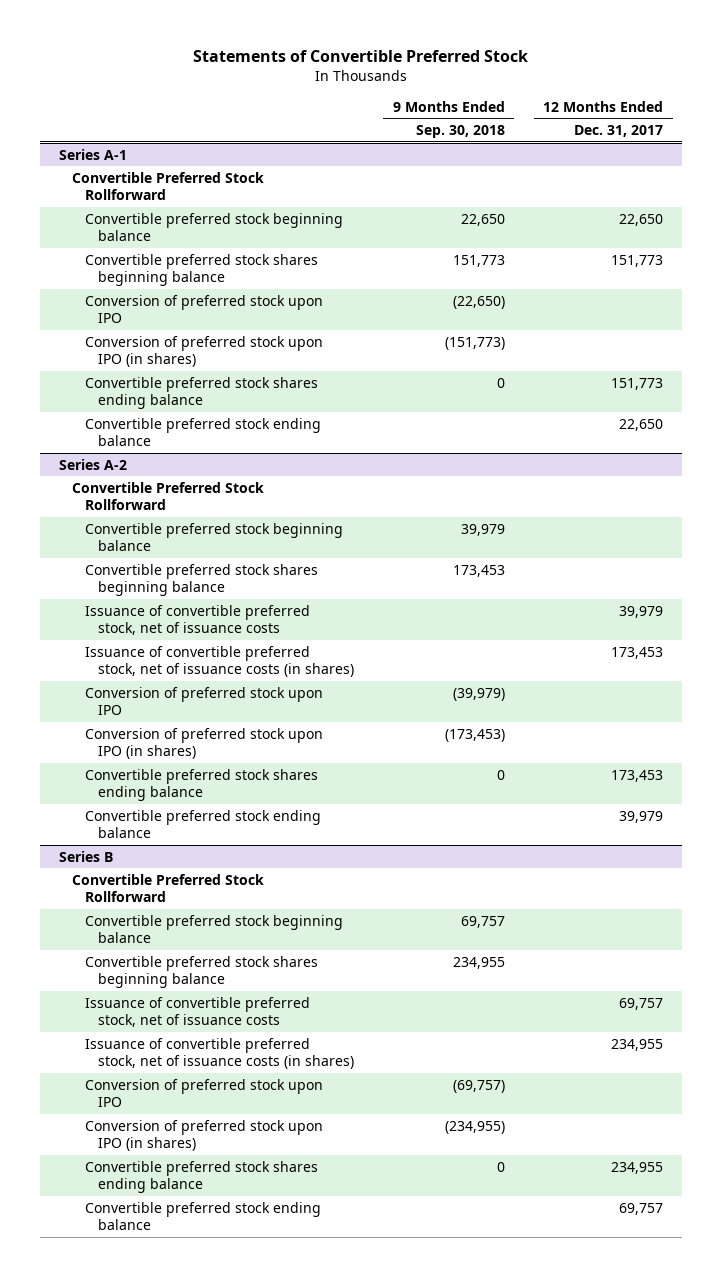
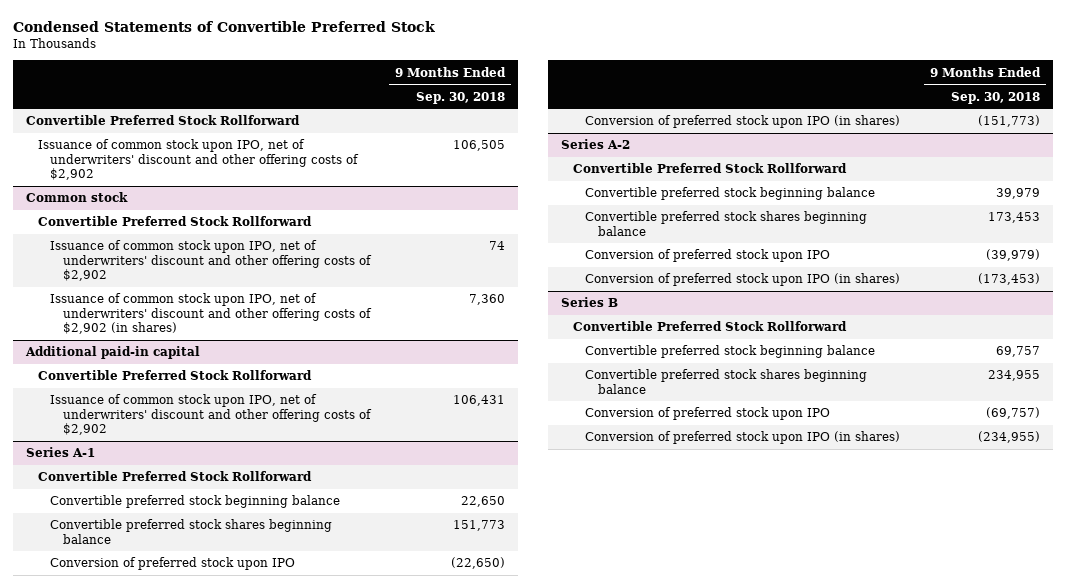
- Statements of Convertible Preferred Stock
+ Condensed Statements of Convertible Preferred Stock
- | 9 Months Ended Sep. 30, 2018 | 12 Months Ended Dec. 31, 2017
+ | 9 Months Ended Sep. 30, 2018
+ Convertible Preferred Stock Rollforward
+ Issuance of common stock upon IPO, net of underwriters' discount and other offering costs of $2,902 | 106,505
+ Common stock
+ Convertible Preferred Stock Rollforward
+ Issuance of common stock upon IPO, net of underwriters' discount and other offering costs of $2,902 | 74
+ Issuance of common stock upon IPO, net of underwriters' discount and other offering costs of $2,902 (in shares) | 7,360
+ Additional paid-in capital
+ Convertible Preferred Stock Rollforward
+ Issuance of common stock upon IPO, net of underwriters' discount and other offering costs of $2,902 | 106,431
@ Series A-1
- Convertible preferred stock shares ending balance | 0 | 151,773
- Convertible preferred stock ending balance | | 22,650
@ Series A-2
- Issuance of convertible preferred stock, net of issuance costs | | 39,979
- Issuance of convertible preferred stock, net of issuance costs (in shares) | | 173,453
- Convertible preferred stock shares ending balance | 0 | 173,453
- Convertible preferred stock ending balance | | 39,979
@ Series B
- Issuance of convertible preferred stock, net of issuance costs | | 69,757
- Issuance of convertible preferred stock, net of issuance costs (in shares) | | 234,955
- Convertible preferred stock shares ending balance | 0 | 234,955
- Convertible preferred stock ending balance | | 69,757

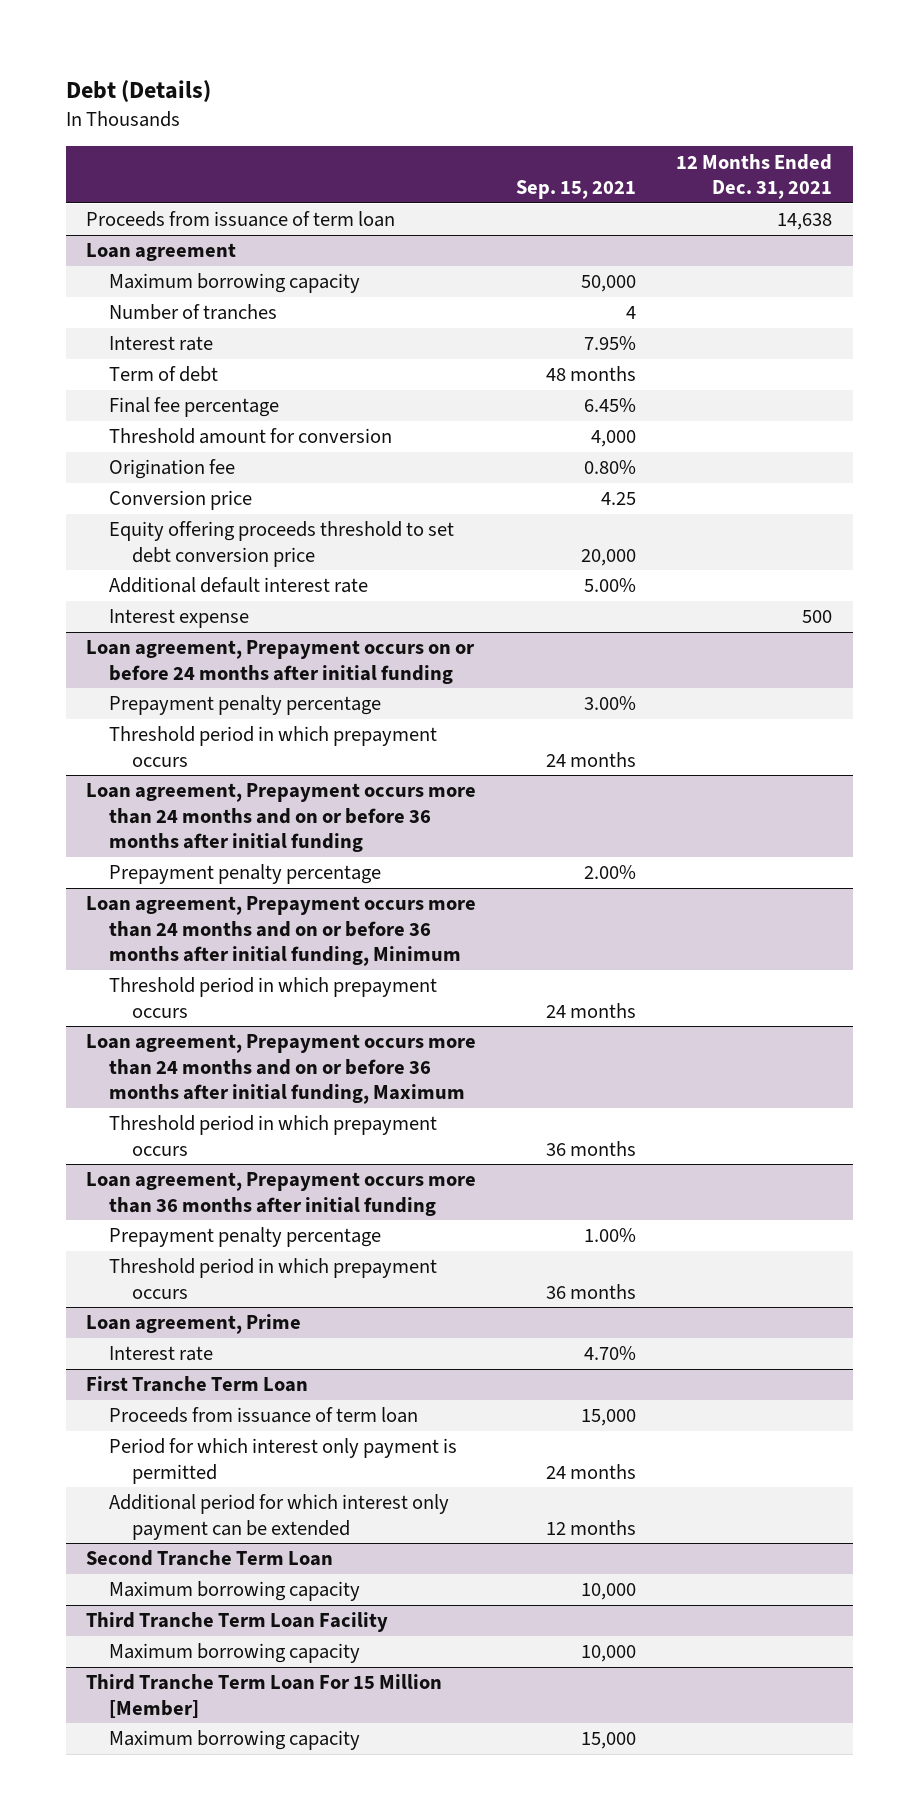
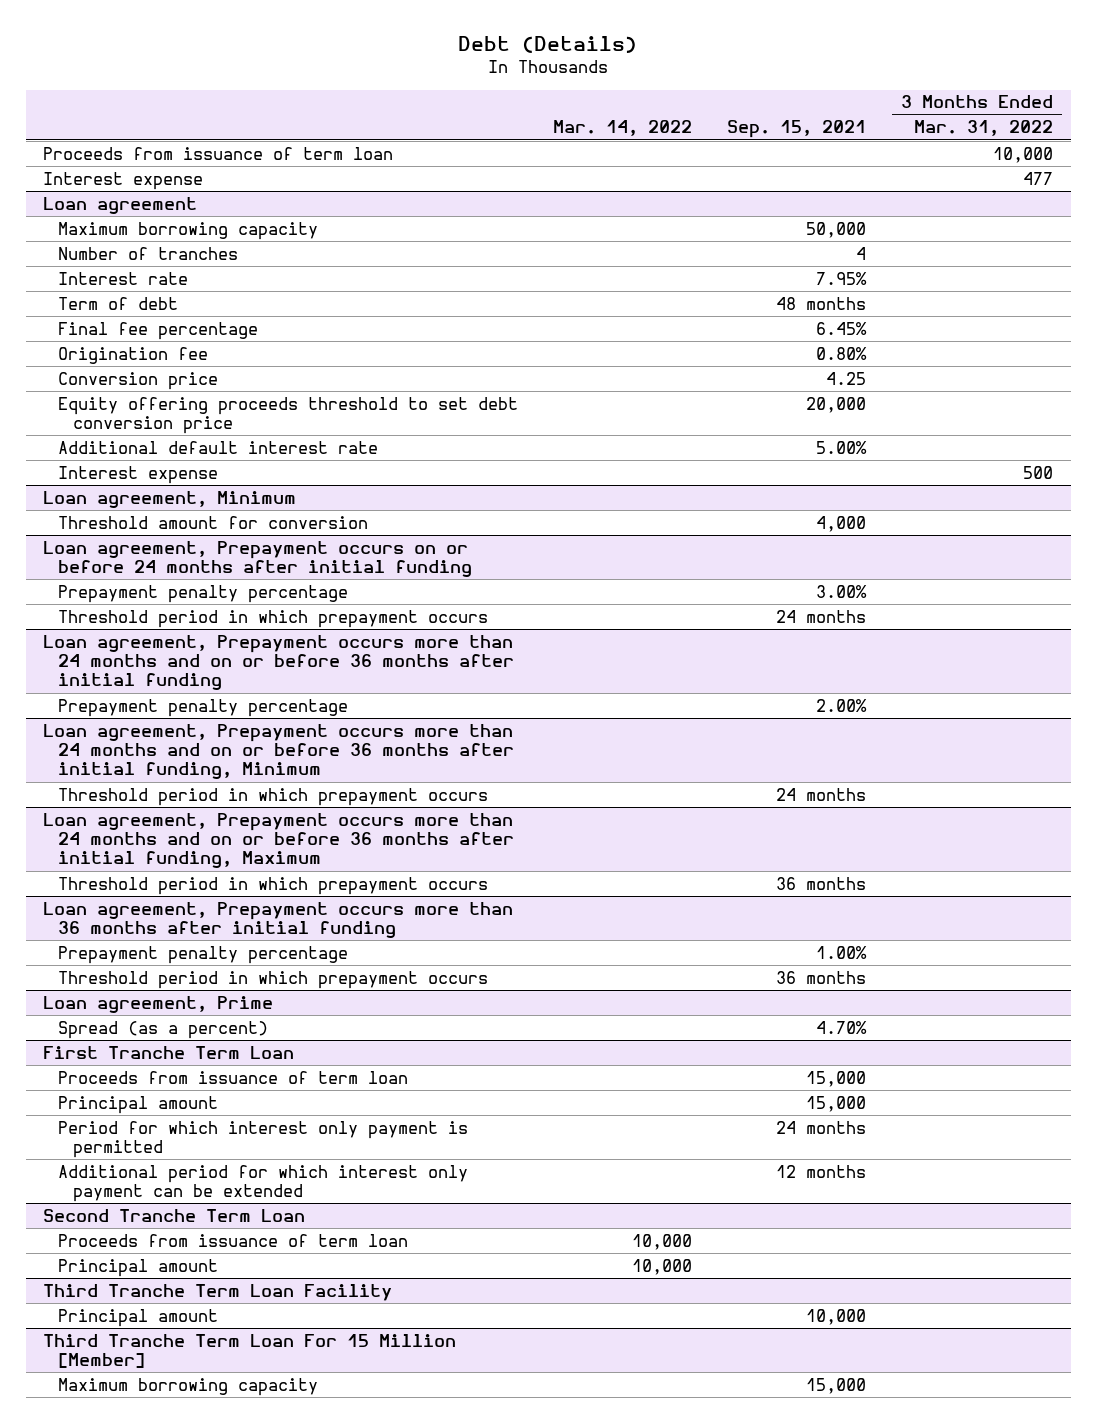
- | Sep. 15, 2021 | 12 Months Ended Dec. 31, 2021
+ | Mar. 14, 2022 | Sep. 15, 2021 | 3 Months Ended Mar. 31, 2022
+ Interest expense | | | 477
@ Loan agreement
- Threshold amount for conversion | 4,000 |
+ Loan agreement, Minimum
+ Threshold amount for conversion | | 4,000 |
@ Loan agreement, Prime
- Interest rate | 4.70% |
+ Spread (as a percent) | | 4.70% |
@ First Tranche Term Loan
+ Principal amount | | 15,000 |
@ Second Tranche Term Loan
- Maximum borrowing capacity | 10,000 |
+ Proceeds from issuance of term loan | 10,000 | |
+ Principal amount | 10,000 | |
@ Third Tranche Term Loan Facility
- Maximum borrowing capacity | 10,000 |
+ Principal amount | | 10,000 |

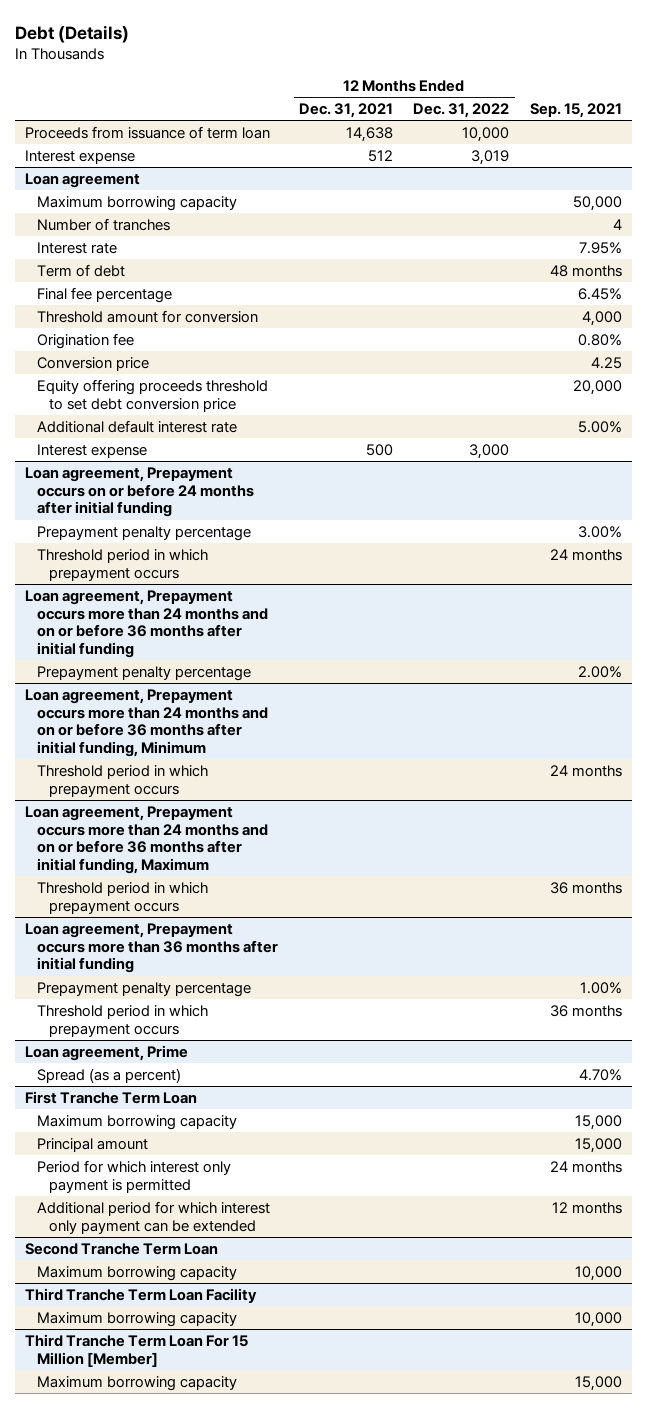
- | Mar. 14, 2022 | Sep. 15, 2021 | 3 Months Ended Mar. 31, 2022
+ | 12 Months Ended Dec. 31, 2021 | 12 Months Ended Dec. 31, 2022 | Sep. 15, 2021
@ Loan agreement
+ Threshold amount for conversion | | | 4,000
- Loan agreement, Minimum
- Threshold amount for conversion | | 4,000 |
@ First Tranche Term Loan
- Proceeds from issuance of term loan | | 15,000 |
+ Maximum borrowing capacity | | | 15,000
@ Second Tranche Term Loan
- Proceeds from issuance of term loan | 10,000 | |
- Principal amount | 10,000 | |
+ Maximum borrowing capacity | | | 10,000
@ Third Tranche Term Loan Facility
- Principal amount | | 10,000 |
+ Maximum borrowing capacity | | | 10,000

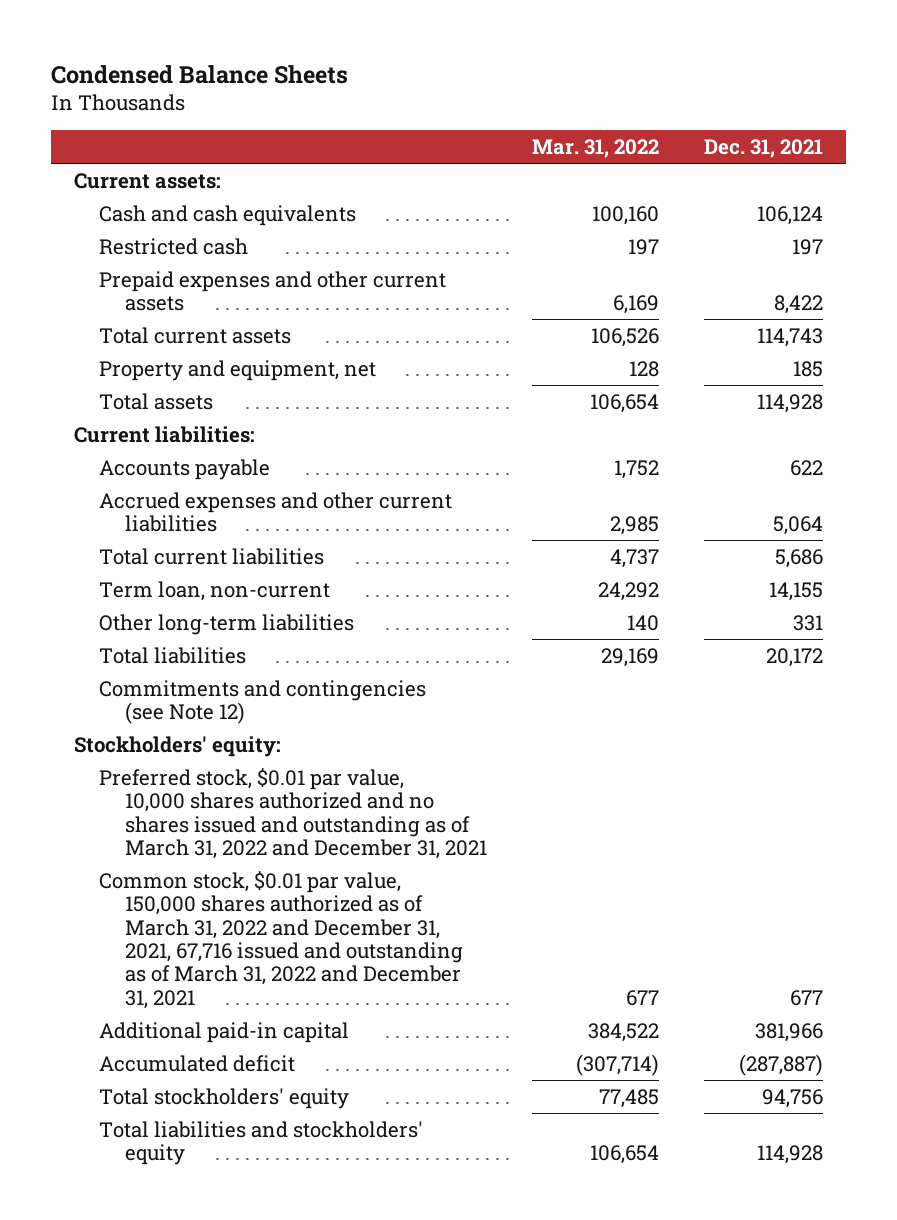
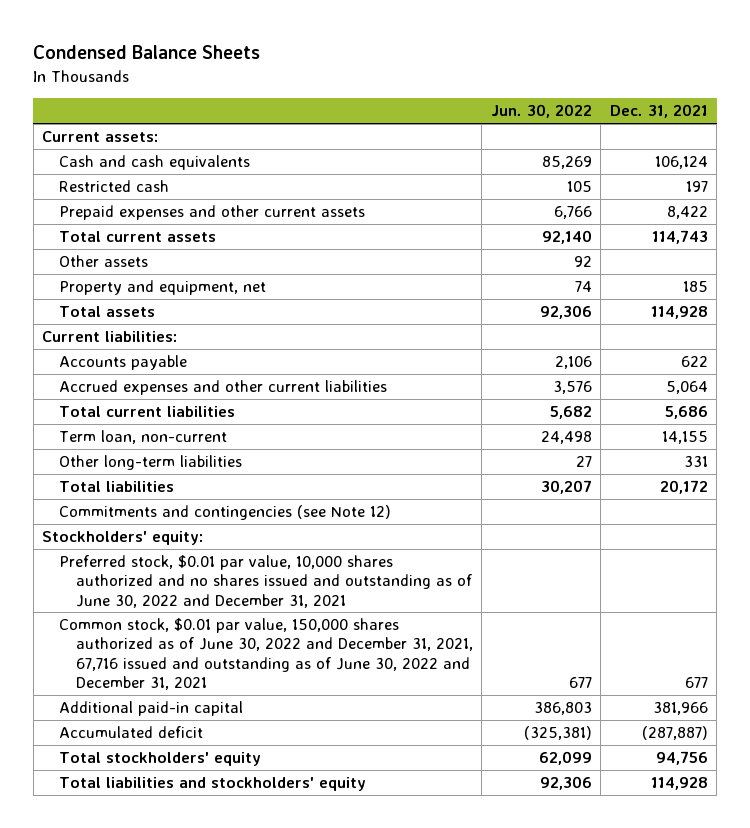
- | Mar. 31, 2022 | Dec. 31, 2021
+ | Jun. 30, 2022 | Dec. 31, 2021
+ Other assets | 92 |
- Preferred stock, $0.01 par value, 10,000 shares authorized and no shares issued and outstanding as of March 31, 2022 and December 31, 2021
- Common stock, $0.01 par value, 150,000 shares authorized as of March 31, 2022 and December 31, 2021, 67,716 issued and outstanding as of March 31, 2022 and December 31, 2021 | 677 | 677
+ Preferred stock, $0.01 par value, 10,000 shares authorized and no shares issued and outstanding as of June 30, 2022 and December 31, 2021
+ Common stock, $0.01 par value, 150,000 shares authorized as of June 30, 2022 and December 31, 2021, 67,716 issued and outstanding as of June 30, 2022 and December 31, 2021 | 677 | 677

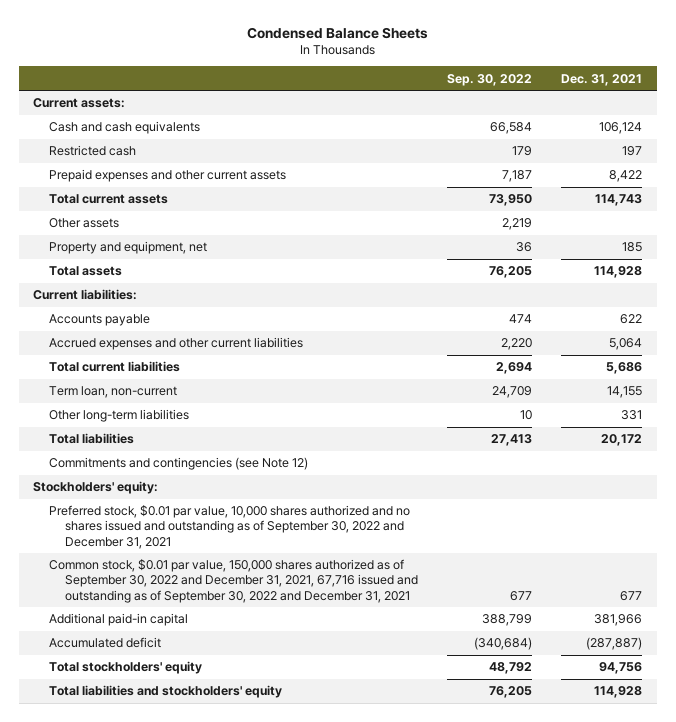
- | Jun. 30, 2022 | Dec. 31, 2021
+ | Sep. 30, 2022 | Dec. 31, 2021
- Preferred stock, $0.01 par value, 10,000 shares authorized and no shares issued and outstanding as of June 30, 2022 and December 31, 2021
- Common stock, $0.01 par value, 150,000 shares authorized as of June 30, 2022 and December 31, 2021, 67,716 issued and outstanding as of June 30, 2022 and December 31, 2021 | 677 | 677
+ Preferred stock, $0.01 par value, 10,000 shares authorized and no shares issued and outstanding as of September 30, 2022 and December 31, 2021
+ Common stock, $0.01 par value, 150,000 shares authorized as of September 30, 2022 and December 31, 2021, 67,716 issued and outstanding as of September 30, 2022 and December 31, 2021 | 677 | 677

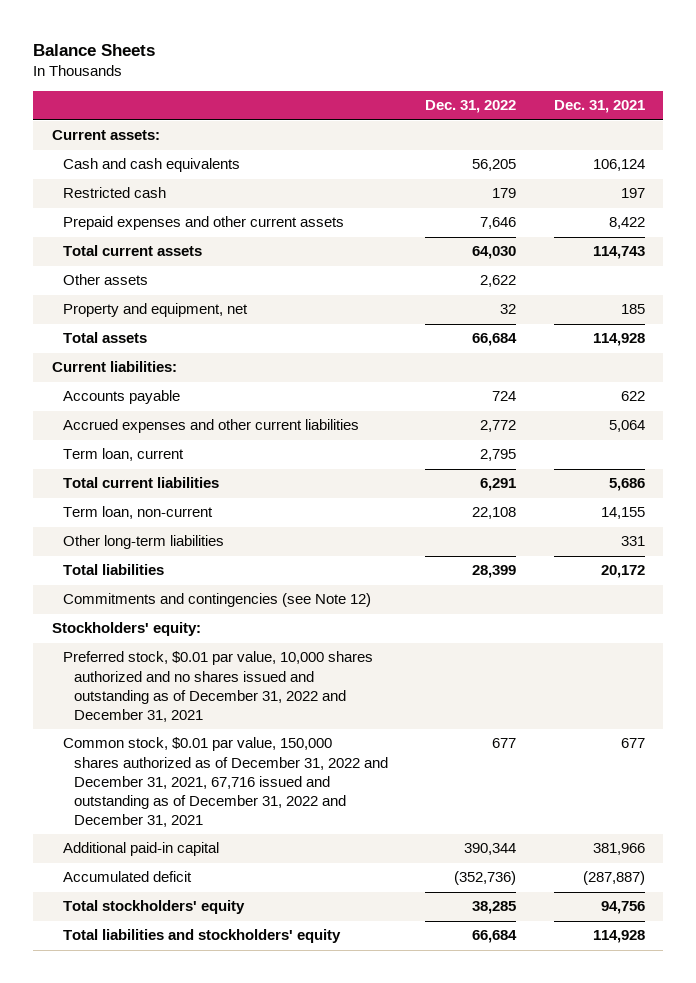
- Condensed Balance Sheets
+ Balance Sheets
- | Sep. 30, 2022 | Dec. 31, 2021
+ | Dec. 31, 2022 | Dec. 31, 2021
+ Term loan, current | 2,795 |
- Preferred stock, $0.01 par value, 10,000 shares authorized and no shares issued and outstanding as of September 30, 2022 and December 31, 2021
- Common stock, $0.01 par value, 150,000 shares authorized as of September 30, 2022 and December 31, 2021, 67,716 issued and outstanding as of September 30, 2022 and December 31, 2021 | 677 | 677
+ Preferred stock, $0.01 par value, 10,000 shares authorized and no shares issued and outstanding as of December 31, 2022 and December 31, 2021
+ Common stock, $0.01 par value, 150,000 shares authorized as of December 31, 2022 and December 31, 2021, 67,716 issued and outstanding as of December 31, 2022 and December 31, 2021 | 677 | 677

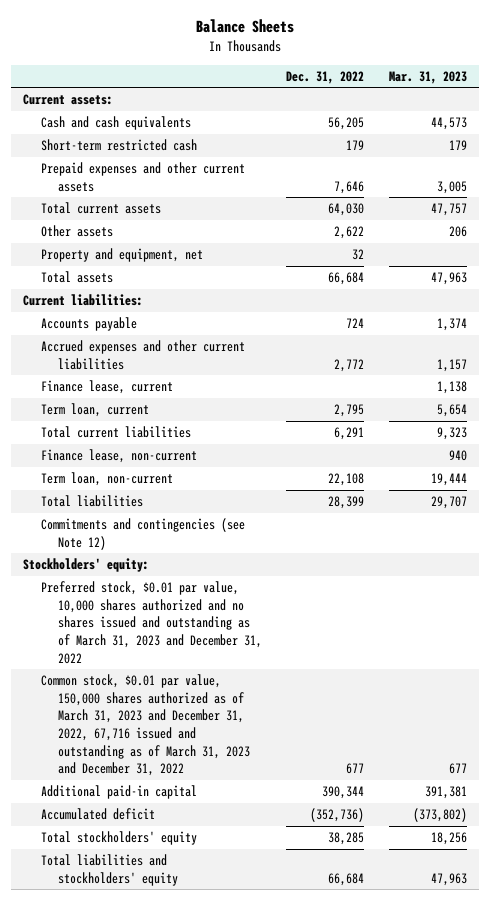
- | Dec. 31, 2022 | Dec. 31, 2021
+ | Dec. 31, 2022 | Mar. 31, 2023
- Restricted cash | 179 | 197
+ Short-term restricted cash | 179 | 179
+ Finance lease, current | | 1,138
+ Finance lease, non-current | | 940
- Other long-term liabilities | | 331
- Preferred stock, $0.01 par value, 10,000 shares authorized and no shares issued and outstanding as of December 31, 2022 and December 31, 2021
- Common stock, $0.01 par value, 150,000 shares authorized as of December 31, 2022 and December 31, 2021, 67,716 issued and outstanding as of December 31, 2022 and December 31, 2021 | 677 | 677
+ Preferred stock, $0.01 par value, 10,000 shares authorized and no shares issued and outstanding as of March 31, 2023 and December 31, 2022
+ Common stock, $0.01 par value, 150,000 shares authorized as of March 31, 2023 and December 31, 2022, 67,716 issued and outstanding as of March 31, 2023 and December 31, 2022 | 677 | 677

